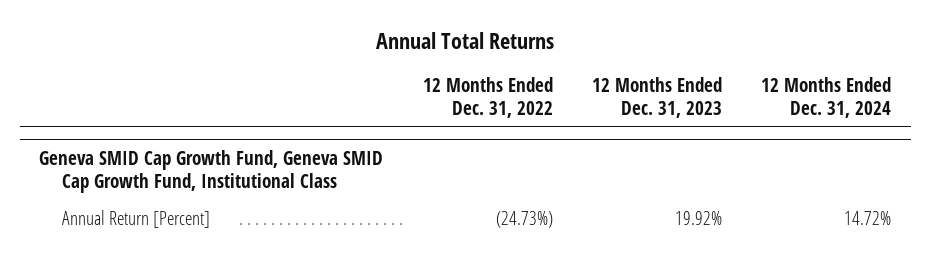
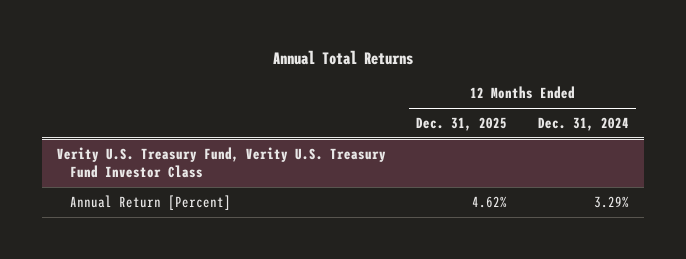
- | 12 Months Ended Dec. 31, 2022 | 12 Months Ended Dec. 31, 2023 | 12 Months Ended Dec. 31, 2024
+ | 12 Months Ended Dec. 31, 2025 | 12 Months Ended Dec. 31, 2024
- Geneva SMID Cap Growth Fund, Geneva SMID Cap Growth Fund, Institutional Class
- Annual Return [Percent] | (24.73%) | 19.92% | 14.72%
+ Verity U.S. Treasury Fund, Verity U.S. Treasury Fund Investor Class
+ Annual Return [Percent] | 4.62% | 3.29%

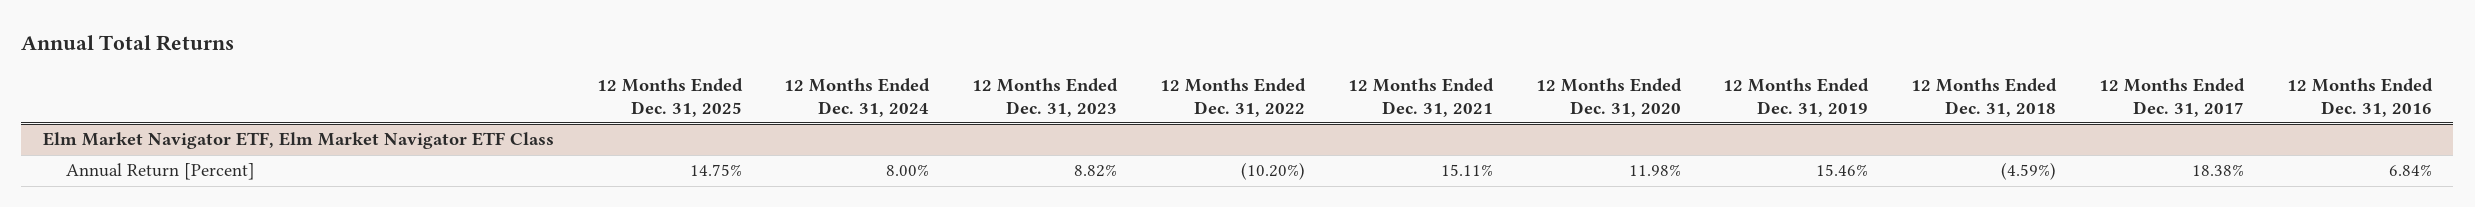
- | 12 Months Ended Dec. 31, 2025 | 12 Months Ended Dec. 31, 2024
+ | 12 Months Ended Dec. 31, 2025 | 12 Months Ended Dec. 31, 2024 | 12 Months Ended Dec. 31, 2023 | 12 Months Ended Dec. 31, 2022 | 12 Months Ended Dec. 31, 2021 | 12 Months Ended Dec. 31, 2020 | 12 Months Ended Dec. 31, 2019 | 12 Months Ended Dec. 31, 2018 | 12 Months Ended Dec. 31, 2017 | 12 Months Ended Dec. 31, 2016
- Verity U.S. Treasury Fund, Verity U.S. Treasury Fund Investor Class
- Annual Return [Percent] | 4.62% | 3.29%
+ Elm Market Navigator ETF, Elm Market Navigator ETF Class
+ Annual Return [Percent] | 14.75% | 8.00% | 8.82% | (10.20%) | 15.11% | 11.98% | 15.46% | (4.59%) | 18.38% | 6.84%

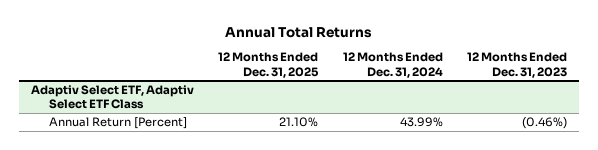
- | 12 Months Ended Dec. 31, 2025 | 12 Months Ended Dec. 31, 2024 | 12 Months Ended Dec. 31, 2023 | 12 Months Ended Dec. 31, 2022 | 12 Months Ended Dec. 31, 2021 | 12 Months Ended Dec. 31, 2020 | 12 Months Ended Dec. 31, 2019 | 12 Months Ended Dec. 31, 2018 | 12 Months Ended Dec. 31, 2017 | 12 Months Ended Dec. 31, 2016
+ | 12 Months Ended Dec. 31, 2025 | 12 Months Ended Dec. 31, 2024 | 12 Months Ended Dec. 31, 2023
- Elm Market Navigator ETF, Elm Market Navigator ETF Class
- Annual Return [Percent] | 14.75% | 8.00% | 8.82% | (10.20%) | 15.11% | 11.98% | 15.46% | (4.59%) | 18.38% | 6.84%
+ Adaptiv Select ETF, Adaptiv Select ETF Class
+ Annual Return [Percent] | 21.10% | 43.99% | (0.46%)

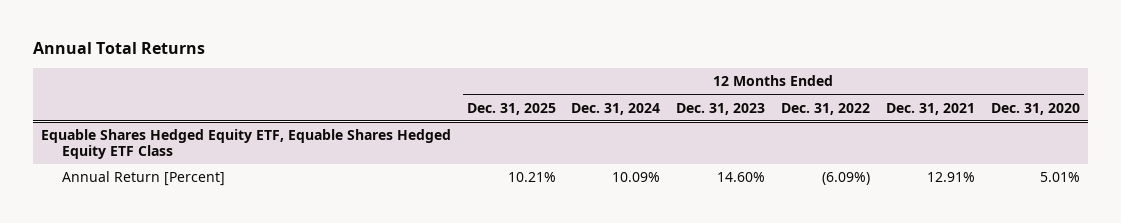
- | 12 Months Ended Dec. 31, 2025 | 12 Months Ended Dec. 31, 2024 | 12 Months Ended Dec. 31, 2023
+ | 12 Months Ended Dec. 31, 2025 | 12 Months Ended Dec. 31, 2024 | 12 Months Ended Dec. 31, 2023 | 12 Months Ended Dec. 31, 2022 | 12 Months Ended Dec. 31, 2021 | 12 Months Ended Dec. 31, 2020
- Adaptiv Select ETF, Adaptiv Select ETF Class
- Annual Return [Percent] | 21.10% | 43.99% | (0.46%)
+ Equable Shares Hedged Equity ETF, Equable Shares Hedged Equity ETF Class
+ Annual Return [Percent] | 10.21% | 10.09% | 14.60% | (6.09%) | 12.91% | 5.01%

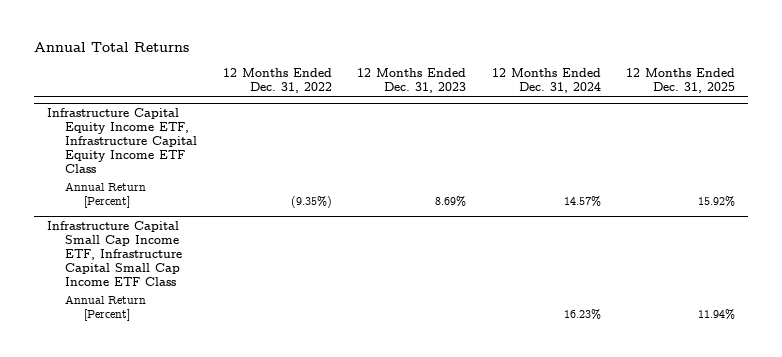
- | 12 Months Ended Dec. 31, 2025 | 12 Months Ended Dec. 31, 2024 | 12 Months Ended Dec. 31, 2023 | 12 Months Ended Dec. 31, 2022 | 12 Months Ended Dec. 31, 2021 | 12 Months Ended Dec. 31, 2020
+ | 12 Months Ended Dec. 31, 2022 | 12 Months Ended Dec. 31, 2023 | 12 Months Ended Dec. 31, 2024 | 12 Months Ended Dec. 31, 2025
- Equable Shares Hedged Equity ETF, Equable Shares Hedged Equity ETF Class
- Annual Return [Percent] | 10.21% | 10.09% | 14.60% | (6.09%) | 12.91% | 5.01%
+ Infrastructure Capital Equity Income ETF, Infrastructure Capital Equity Income ETF Class
+ Annual Return [Percent] | (9.35%) | 8.69% | 14.57% | 15.92%
+ Infrastructure Capital Small Cap Income ETF, Infrastructure Capital Small Cap Income ETF Class
+ Annual Return [Percent] | | | 16.23% | 11.94%

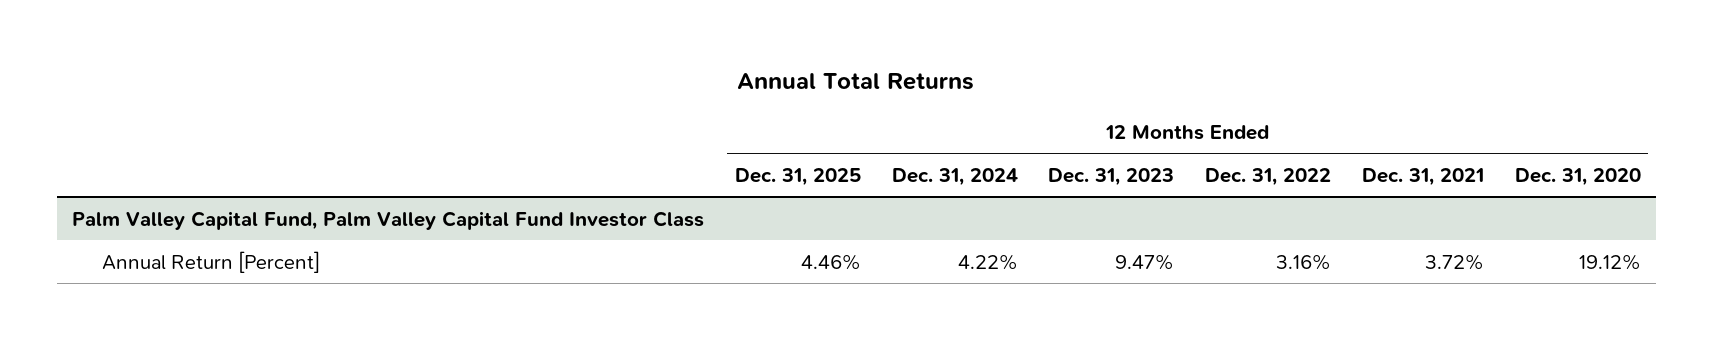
- | 12 Months Ended Dec. 31, 2022 | 12 Months Ended Dec. 31, 2023 | 12 Months Ended Dec. 31, 2024 | 12 Months Ended Dec. 31, 2025
+ | 12 Months Ended Dec. 31, 2025 | 12 Months Ended Dec. 31, 2024 | 12 Months Ended Dec. 31, 2023 | 12 Months Ended Dec. 31, 2022 | 12 Months Ended Dec. 31, 2021 | 12 Months Ended Dec. 31, 2020
- Infrastructure Capital Equity Income ETF, Infrastructure Capital Equity Income ETF Class
- Annual Return [Percent] | (9.35%) | 8.69% | 14.57% | 15.92%
- Infrastructure Capital Small Cap Income ETF, Infrastructure Capital Small Cap Income ETF Class
- Annual Return [Percent] | | | 16.23% | 11.94%
+ Palm Valley Capital Fund, Palm Valley Capital Fund Investor Class
+ Annual Return [Percent] | 4.46% | 4.22% | 9.47% | 3.16% | 3.72% | 19.12%

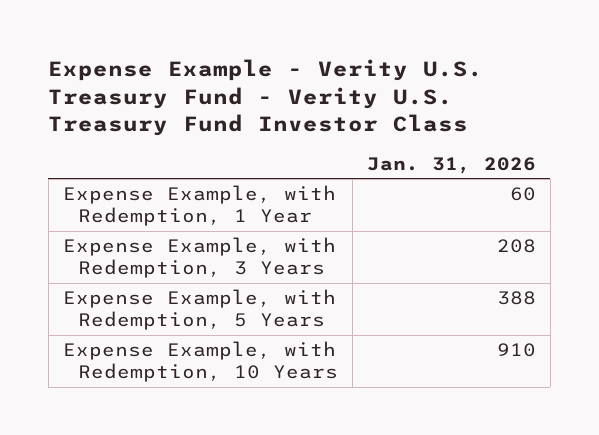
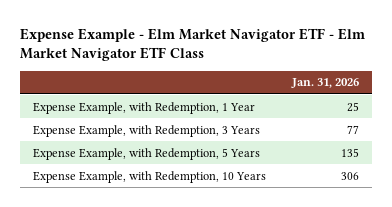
- Expense Example - Verity U.S. Treasury Fund - Verity U.S. Treasury Fund Investor Class
+ Expense Example - Elm Market Navigator ETF - Elm Market Navigator ETF Class
- Expense Example, with Redemption, 1 Year | 60
- Expense Example, with Redemption, 3 Years | 208
- Expense Example, with Redemption, 5 Years | 388
- Expense Example, with Redemption, 10 Years | 910
+ Expense Example, with Redemption, 1 Year | 25
+ Expense Example, with Redemption, 3 Years | 77
+ Expense Example, with Redemption, 5 Years | 135
+ Expense Example, with Redemption, 10 Years | 306

